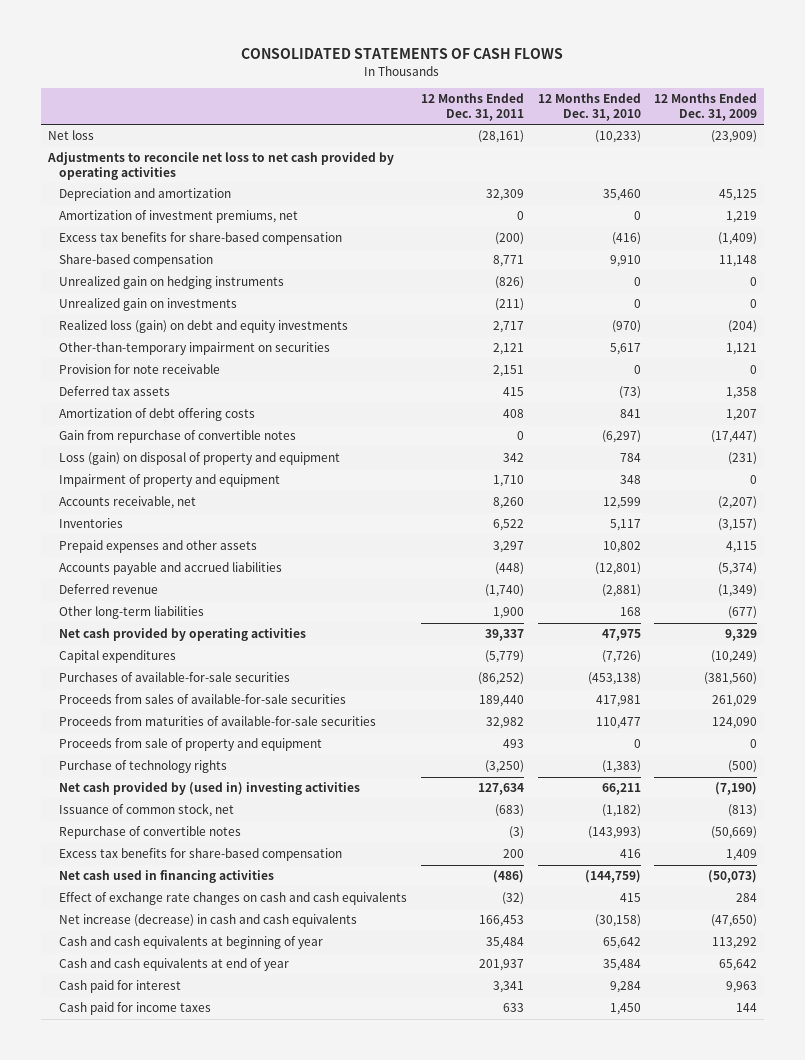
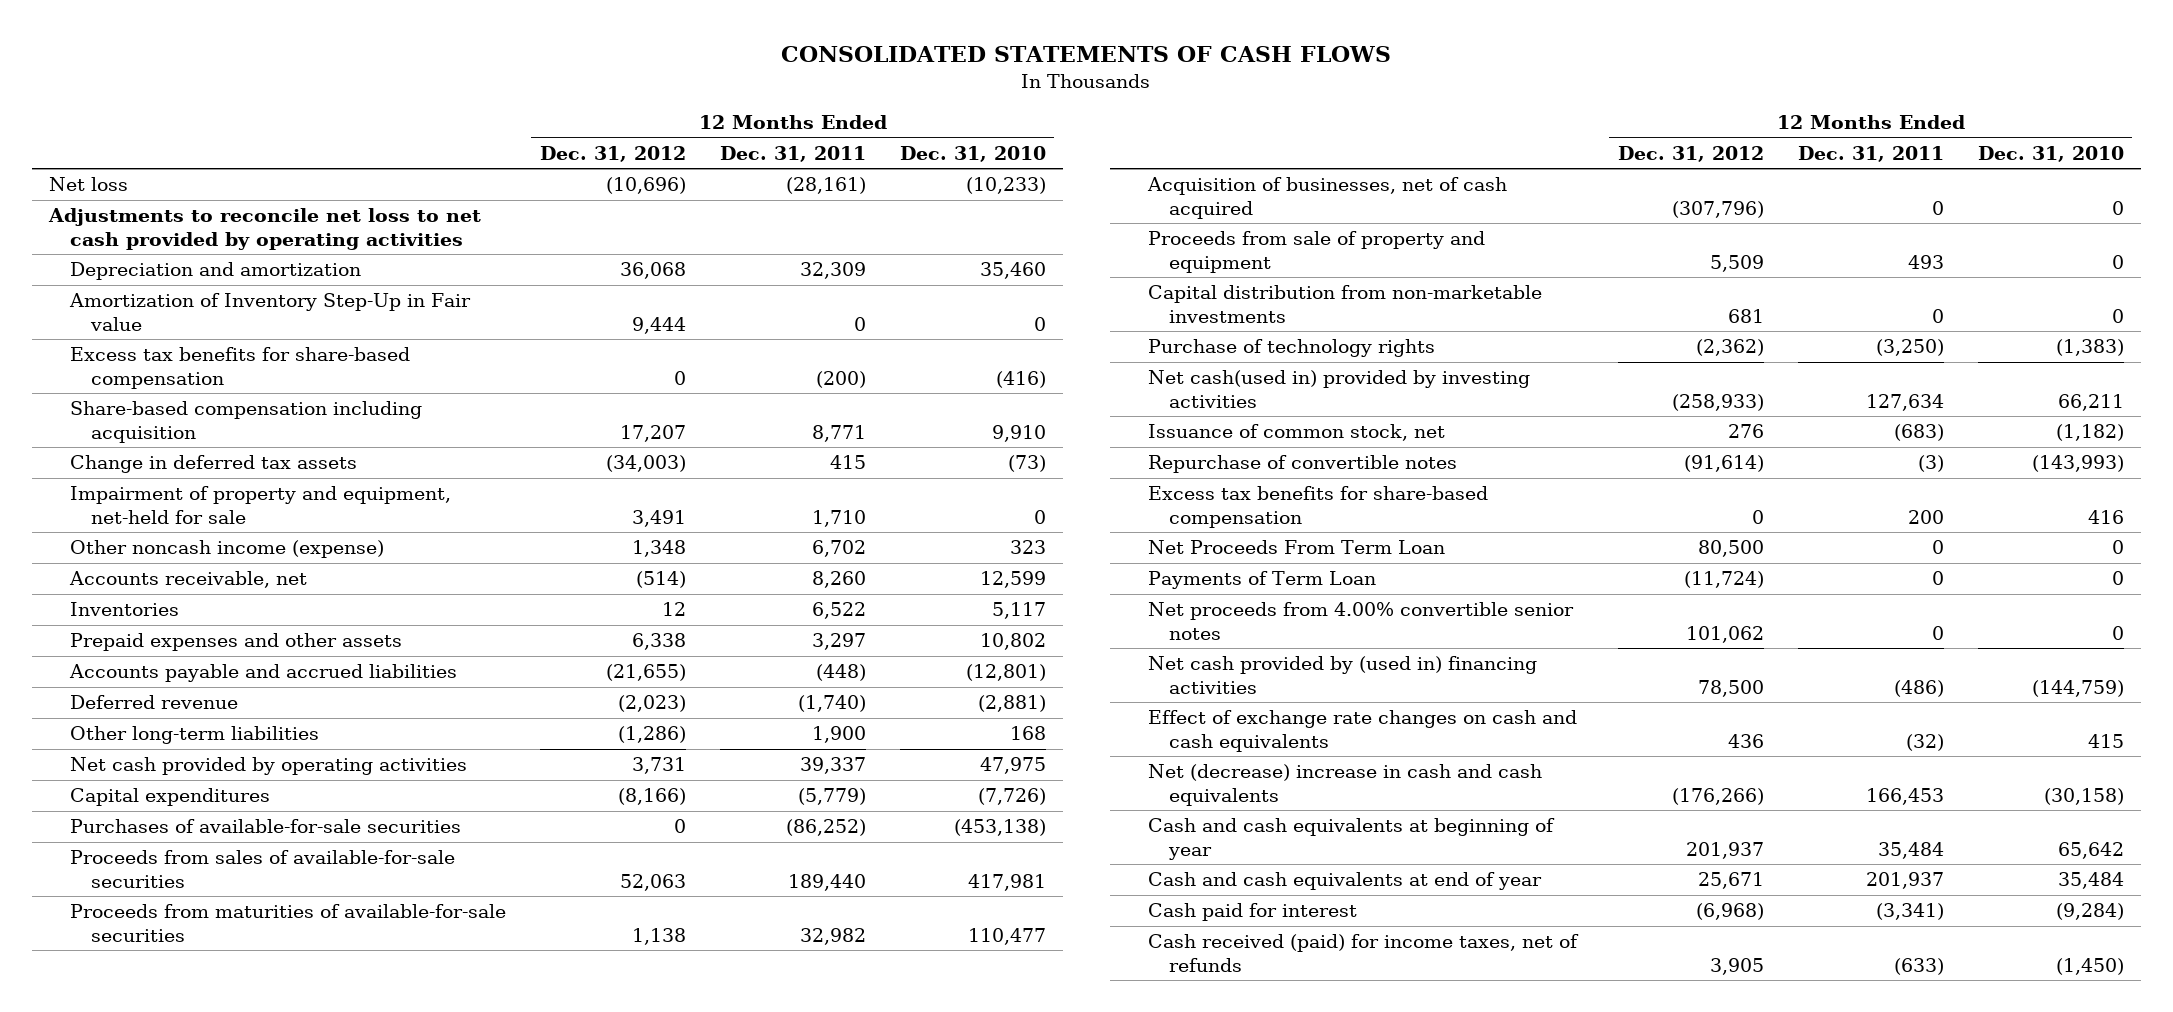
- | 12 Months Ended Dec. 31, 2011 | 12 Months Ended Dec. 31, 2010 | 12 Months Ended Dec. 31, 2009
+ | 12 Months Ended Dec. 31, 2012 | 12 Months Ended Dec. 31, 2011 | 12 Months Ended Dec. 31, 2010
- Amortization of investment premiums, net | 0 | 0 | 1,219
+ Amortization of Inventory Step-Up in Fair value | 9,444 | 0 | 0
- Share-based compensation | 8,771 | 9,910 | 11,148
- Unrealized gain on hedging instruments | (826) | 0 | 0
- Unrealized gain on investments | (211) | 0 | 0
- Realized loss (gain) on debt and equity investments | 2,717 | (970) | (204)
- Other-than-temporary impairment on securities | 2,121 | 5,617 | 1,121
- Provision for note receivable | 2,151 | 0 | 0
- Deferred tax assets | 415 | (73) | 1,358
- Amortization of debt offering costs | 408 | 841 | 1,207
- Gain from repurchase of convertible notes | 0 | (6,297) | (17,447)
- Loss (gain) on disposal of property and equipment | 342 | 784 | (231)
- Impairment of property and equipment | 1,710 | 348 | 0
+ Share-based compensation including acquisition | 17,207 | 8,771 | 9,910
+ Change in deferred tax assets | (34,003) | 415 | (73)
+ Impairment of property and equipment, net-held for sale | 3,491 | 1,710 | 0
+ Other noncash income (expense) | 1,348 | 6,702 | 323
+ Acquisition of businesses, net of cash acquired | (307,796) | 0 | 0
+ Capital distribution from non-marketable investments | 681 | 0 | 0
- Net cash provided by (used in) investing activities | 127,634 | 66,211 | (7,190)
+ Net cash(used in) provided by investing activities | (258,933) | 127,634 | 66,211
- Net cash used in financing activities | (486) | (144,759) | (50,073)
+ Net Proceeds From Term Loan | 80,500 | 0 | 0
+ Payments of Term Loan | (11,724) | 0 | 0
+ Net proceeds from 4.00% convertible senior notes | 101,062 | 0 | 0
+ Net cash provided by (used in) financing activities | 78,500 | (486) | (144,759)
- Net increase (decrease) in cash and cash equivalents | 166,453 | (30,158) | (47,650)
+ Net (decrease) increase in cash and cash equivalents | (176,266) | 166,453 | (30,158)
- Cash paid for interest | 3,341 | 9,284 | 9,963
- Cash paid for income taxes | 633 | 1,450 | 144
+ Cash paid for interest | (6,968) | (3,341) | (9,284)
+ Cash received (paid) for income taxes, net of refunds | 3,905 | (633) | (1,450)

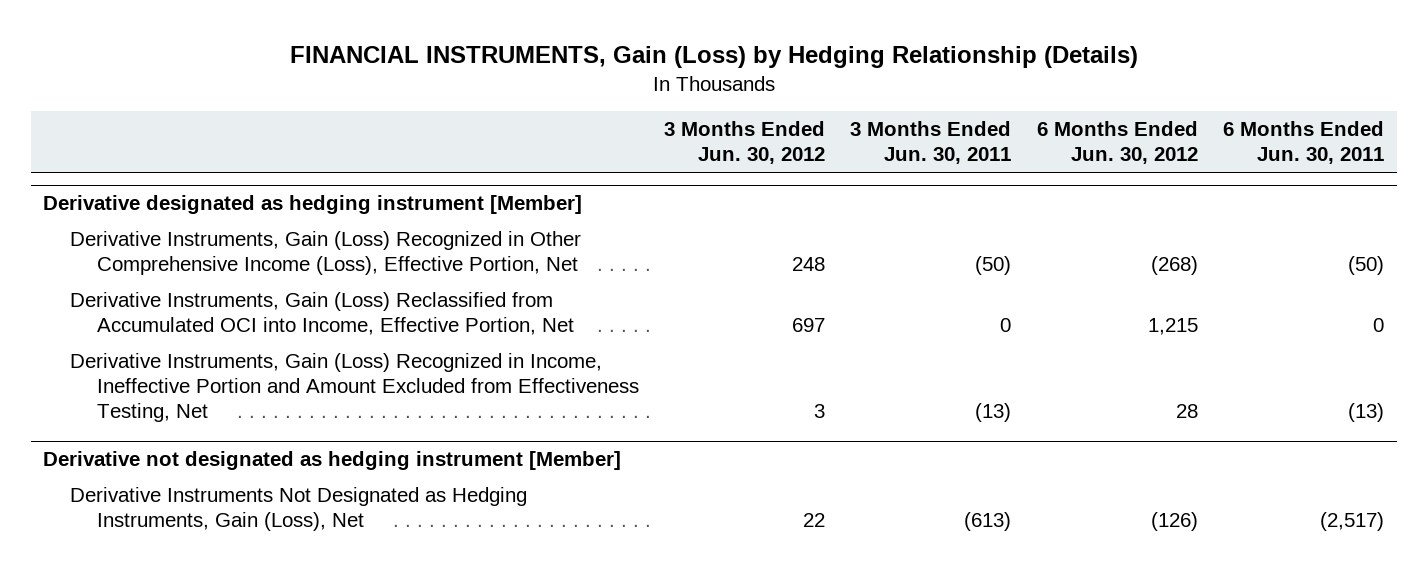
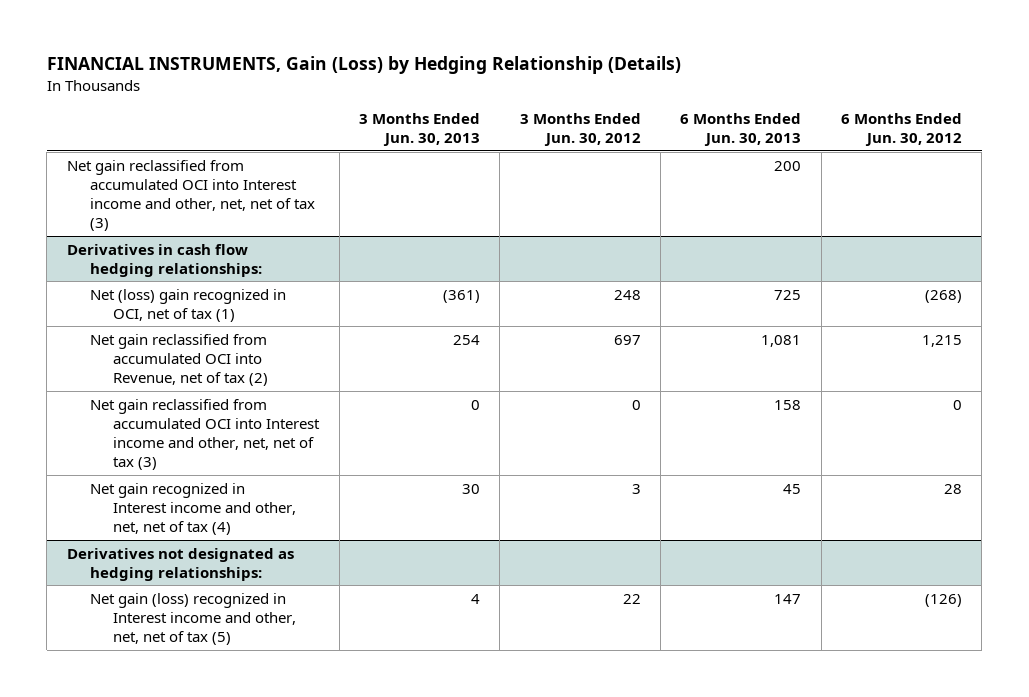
- | 3 Months Ended Jun. 30, 2012 | 3 Months Ended Jun. 30, 2011 | 6 Months Ended Jun. 30, 2012 | 6 Months Ended Jun. 30, 2011
+ | 3 Months Ended Jun. 30, 2013 | 3 Months Ended Jun. 30, 2012 | 6 Months Ended Jun. 30, 2013 | 6 Months Ended Jun. 30, 2012
- Derivative designated as hedging instrument [Member]
- Derivative Instruments, Gain (Loss) Recognized in Other Comprehensive Income (Loss), Effective Portion, Net | 248 | (50) | (268) | (50)
- Derivative Instruments, Gain (Loss) Reclassified from Accumulated OCI into Income, Effective Portion, Net | 697 | 0 | 1,215 | 0
- Derivative Instruments, Gain (Loss) Recognized in Income, Ineffective Portion and Amount Excluded from Effectiveness Testing, Net | 3 | (13) | 28 | (13)
- Derivative not designated as hedging instrument [Member]
- Derivative Instruments Not Designated as Hedging Instruments, Gain (Loss), Net | 22 | (613) | (126) | (2,517)
+ Net gain reclassified from accumulated OCI into Interest income and other, net, net of tax (3) | | | 200 |
+ Derivatives in cash flow hedging relationships:
+ Net (loss) gain recognized in OCI, net of tax (1) | (361) | 248 | 725 | (268)
+ Net gain reclassified from accumulated OCI into Revenue, net of tax (2) | 254 | 697 | 1,081 | 1,215
+ Net gain reclassified from accumulated OCI into Interest income and other, net, net of tax (3) | 0 | 0 | 158 | 0
+ Net gain recognized in Interest income and other, net, net of tax (4) | 30 | 3 | 45 | 28
+ Derivatives not designated as hedging relationships:
+ Net gain (loss) recognized in Interest income and other, net, net of tax (5) | 4 | 22 | 147 | (126)

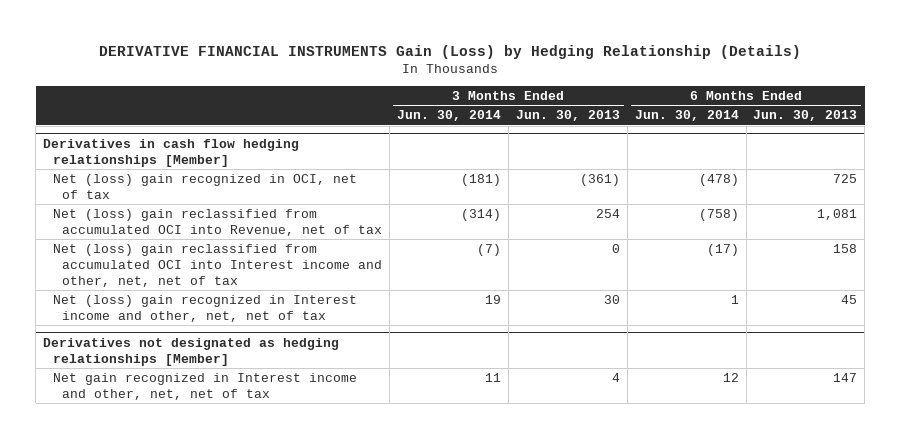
- FINANCIAL INSTRUMENTS, Gain (Loss) by Hedging Relationship (Details)
+ DERIVATIVE FINANCIAL INSTRUMENTS Gain (Loss) by Hedging Relationship (Details)
- | 3 Months Ended Jun. 30, 2013 | 3 Months Ended Jun. 30, 2012 | 6 Months Ended Jun. 30, 2013 | 6 Months Ended Jun. 30, 2012
+ | 3 Months Ended Jun. 30, 2014 | 3 Months Ended Jun. 30, 2013 | 6 Months Ended Jun. 30, 2014 | 6 Months Ended Jun. 30, 2013
- Net gain reclassified from accumulated OCI into Interest income and other, net, net of tax (3) | | | 200 |
- Derivatives in cash flow hedging relationships:
- Net (loss) gain recognized in OCI, net of tax (1) | (361) | 248 | 725 | (268)
- Net gain reclassified from accumulated OCI into Revenue, net of tax (2) | 254 | 697 | 1,081 | 1,215
- Net gain reclassified from accumulated OCI into Interest income and other, net, net of tax (3) | 0 | 0 | 158 | 0
- Net gain recognized in Interest income and other, net, net of tax (4) | 30 | 3 | 45 | 28
- Derivatives not designated as hedging relationships:
- Net gain (loss) recognized in Interest income and other, net, net of tax (5) | 4 | 22 | 147 | (126)
+ Derivatives in cash flow hedging relationships [Member]
+ Net (loss) gain recognized in OCI, net of tax | (181) | (361) | (478) | 725
+ Net (loss) gain reclassified from accumulated OCI into Revenue, net of tax | (314) | 254 | (758) | 1,081
+ Net (loss) gain reclassified from accumulated OCI into Interest income and other, net, net of tax | (7) | 0 | (17) | 158
+ Net (loss) gain recognized in Interest income and other, net, net of tax | 19 | 30 | 1 | 45
+ Derivatives not designated as hedging relationships [Member]
+ Net gain recognized in Interest income and other, net, net of tax | 11 | 4 | 12 | 147

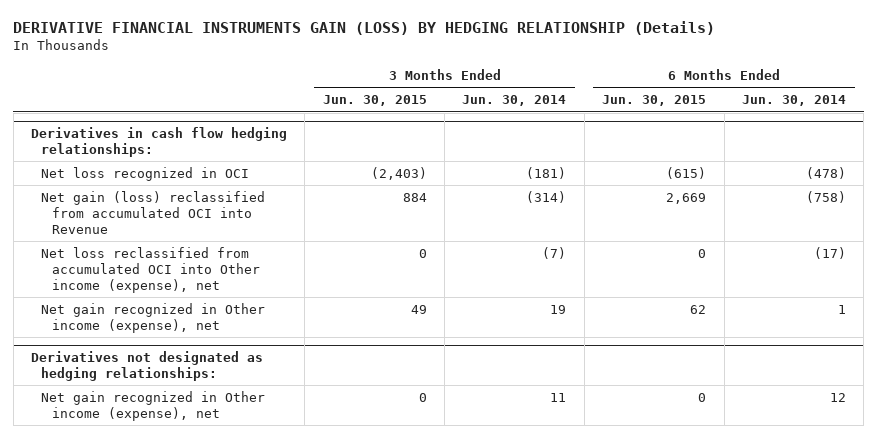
- DERIVATIVE FINANCIAL INSTRUMENTS Gain (Loss) by Hedging Relationship (Details)
+ DERIVATIVE FINANCIAL INSTRUMENTS GAIN (LOSS) BY HEDGING RELATIONSHIP (Details)
- | 3 Months Ended Jun. 30, 2014 | 3 Months Ended Jun. 30, 2013 | 6 Months Ended Jun. 30, 2014 | 6 Months Ended Jun. 30, 2013
+ | 3 Months Ended Jun. 30, 2015 | 3 Months Ended Jun. 30, 2014 | 6 Months Ended Jun. 30, 2015 | 6 Months Ended Jun. 30, 2014
- Derivatives in cash flow hedging relationships [Member]
- Net (loss) gain recognized in OCI, net of tax | (181) | (361) | (478) | 725
- Net (loss) gain reclassified from accumulated OCI into Revenue, net of tax | (314) | 254 | (758) | 1,081
- Net (loss) gain reclassified from accumulated OCI into Interest income and other, net, net of tax | (7) | 0 | (17) | 158
- Net (loss) gain recognized in Interest income and other, net, net of tax | 19 | 30 | 1 | 45
- Derivatives not designated as hedging relationships [Member]
- Net gain recognized in Interest income and other, net, net of tax | 11 | 4 | 12 | 147
+ Derivatives in cash flow hedging relationships:
+ Net loss recognized in OCI | (2,403) | (181) | (615) | (478)
+ Net gain (loss) reclassified from accumulated OCI into Revenue | 884 | (314) | 2,669 | (758)
+ Net loss reclassified from accumulated OCI into Other income (expense), net | 0 | (7) | 0 | (17)
+ Net gain recognized in Other income (expense), net | 49 | 19 | 62 | 1
+ Derivatives not designated as hedging relationships:
+ Net gain recognized in Other income (expense), net | 0 | 11 | 0 | 12

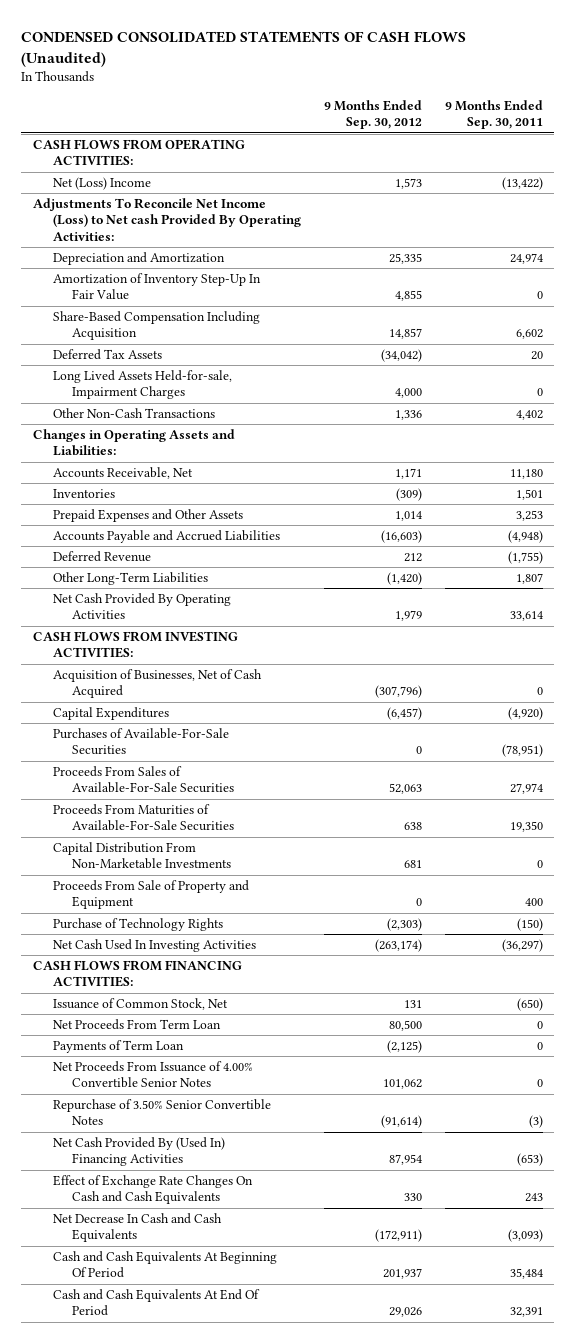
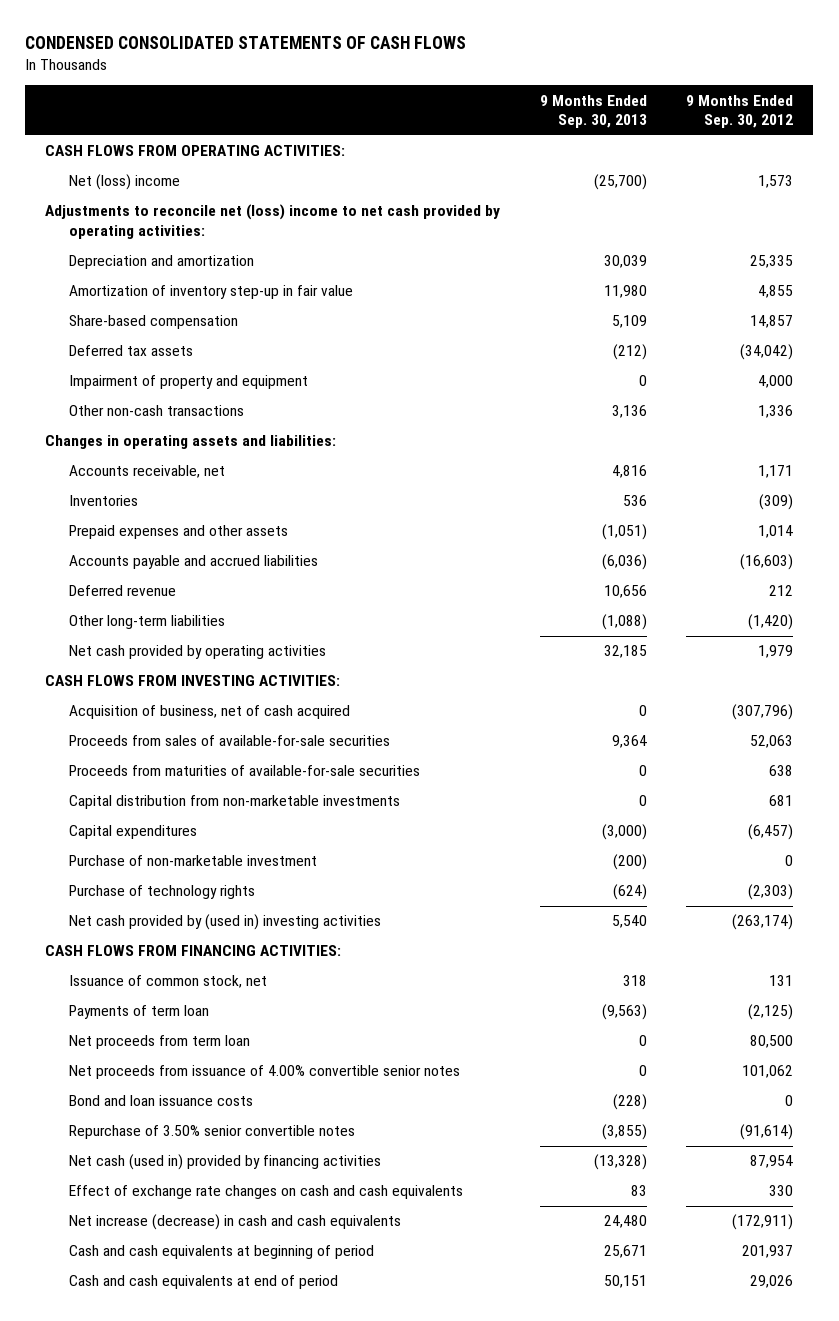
- CONDENSED CONSOLIDATED STATEMENTS OF CASH FLOWS (Unaudited)
+ CONDENSED CONSOLIDATED STATEMENTS OF CASH FLOWS
- | 9 Months Ended Sep. 30, 2012 | 9 Months Ended Sep. 30, 2011
+ | 9 Months Ended Sep. 30, 2013 | 9 Months Ended Sep. 30, 2012
- Net (Loss) Income | 1,573 | (13,422)
- Adjustments To Reconcile Net Income (Loss) to Net cash Provided By Operating Activities:
- Depreciation and Amortization | 25,335 | 24,974
- Amortization of Inventory Step-Up In Fair Value | 4,855 | 0
- Share-Based Compensation Including Acquisition | 14,857 | 6,602
- Deferred Tax Assets | (34,042) | 20
- Long Lived Assets Held-for-sale, Impairment Charges | 4,000 | 0
- Other Non-Cash Transactions | 1,336 | 4,402
- Changes in Operating Assets and Liabilities:
- Accounts Receivable, Net | 1,171 | 11,180
+ Net (loss) income | (25,700) | 1,573
+ Adjustments to reconcile net (loss) income to net cash provided by operating activities:
+ Depreciation and amortization | 30,039 | 25,335
+ Amortization of inventory step-up in fair value | 11,980 | 4,855
+ Share-based compensation | 5,109 | 14,857
+ Deferred tax assets | (212) | (34,042)
+ Impairment of property and equipment | 0 | 4,000
+ Other non-cash transactions | 3,136 | 1,336
+ Changes in operating assets and liabilities:
+ Accounts receivable, net | 4,816 | 1,171
- Prepaid Expenses and Other Assets | 1,014 | 3,253
- Accounts Payable and Accrued Liabilities | (16,603) | (4,948)
- Deferred Revenue | 212 | (1,755)
- Other Long-Term Liabilities | (1,420) | 1,807
- Net Cash Provided By Operating Activities | 1,979 | 33,614
+ Prepaid expenses and other assets | (1,051) | 1,014
+ Accounts payable and accrued liabilities | (6,036) | (16,603)
+ Deferred revenue | 10,656 | 212
+ Other long-term liabilities | (1,088) | (1,420)
+ Net cash provided by operating activities | 32,185 | 1,979
- Acquisition of Businesses, Net of Cash Acquired | (307,796) | 0
- Capital Expenditures | (6,457) | (4,920)
- Purchases of Available-For-Sale Securities | 0 | (78,951)
- Proceeds From Sales of Available-For-Sale Securities | 52,063 | 27,974
- Proceeds From Maturities of Available-For-Sale Securities | 638 | 19,350
- Capital Distribution From Non-Marketable Investments | 681 | 0
- Proceeds From Sale of Property and Equipment | 0 | 400
- Purchase of Technology Rights | (2,303) | (150)
- Net Cash Used In Investing Activities | (263,174) | (36,297)
+ Acquisition of business, net of cash acquired | 0 | (307,796)
+ Proceeds from sales of available-for-sale securities | 9,364 | 52,063
+ Proceeds from maturities of available-for-sale securities | 0 | 638
+ Capital distribution from non-marketable investments | 0 | 681
+ Capital expenditures | (3,000) | (6,457)
+ Purchase of non-marketable investment | (200) | 0
+ Purchase of technology rights | (624) | (2,303)
+ Net cash provided by (used in) investing activities | 5,540 | (263,174)
- Issuance of Common Stock, Net | 131 | (650)
- Net Proceeds From Term Loan | 80,500 | 0
- Payments of Term Loan | (2,125) | 0
- Net Proceeds From Issuance of 4.00% Convertible Senior Notes | 101,062 | 0
- Repurchase of 3.50% Senior Convertible Notes | (91,614) | (3)
- Net Cash Provided By (Used In) Financing Activities | 87,954 | (653)
- Effect of Exchange Rate Changes On Cash and Cash Equivalents | 330 | 243
- Net Decrease In Cash and Cash Equivalents | (172,911) | (3,093)
- Cash and Cash Equivalents At Beginning Of Period | 201,937 | 35,484
- Cash and Cash Equivalents At End Of Period | 29,026 | 32,391
+ Issuance of common stock, net | 318 | 131
+ Payments of term loan | (9,563) | (2,125)
+ Net proceeds from term loan | 0 | 80,500
+ Net proceeds from issuance of 4.00% convertible senior notes | 0 | 101,062
+ Bond and loan issuance costs | (228) | 0
+ Repurchase of 3.50% senior convertible notes | (3,855) | (91,614)
+ Net cash (used in) provided by financing activities | (13,328) | 87,954
+ Effect of exchange rate changes on cash and cash equivalents | 83 | 330
+ Net increase (decrease) in cash and cash equivalents | 24,480 | (172,911)
+ Cash and cash equivalents at beginning of period | 25,671 | 201,937
+ Cash and cash equivalents at end of period | 50,151 | 29,026

